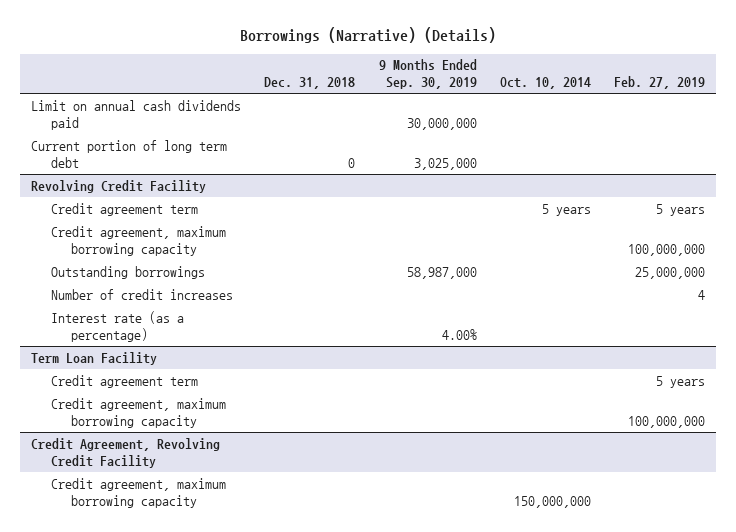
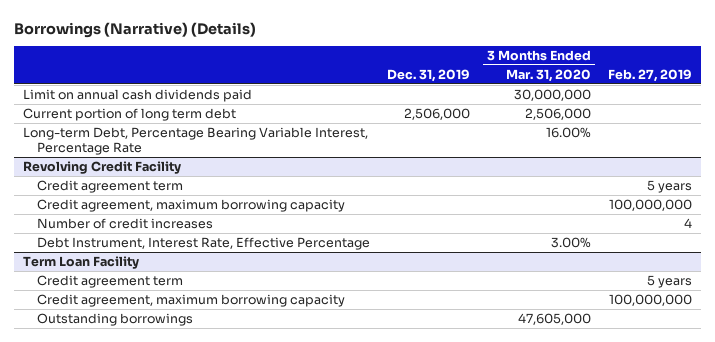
- | Dec. 31, 2018 | 9 Months Ended Sep. 30, 2019 | Oct. 10, 2014 | Feb. 27, 2019
+ | Dec. 31, 2019 | 3 Months Ended Mar. 31, 2020 | Feb. 27, 2019
+ Long-term Debt, Percentage Bearing Variable Interest, Percentage Rate | | 16.00% |
@ Revolving Credit Facility
- Outstanding borrowings | | 58,987,000 | | 25,000,000
- Interest rate (as a percentage) | | 4.00% | |
+ Debt Instrument, Interest Rate, Effective Percentage | | 3.00% |
- Credit Agreement, Revolving Credit Facility
- Credit agreement, maximum borrowing capacity | | | 150,000,000 |
@ Term Loan Facility
+ Outstanding borrowings | | 47,605,000 |

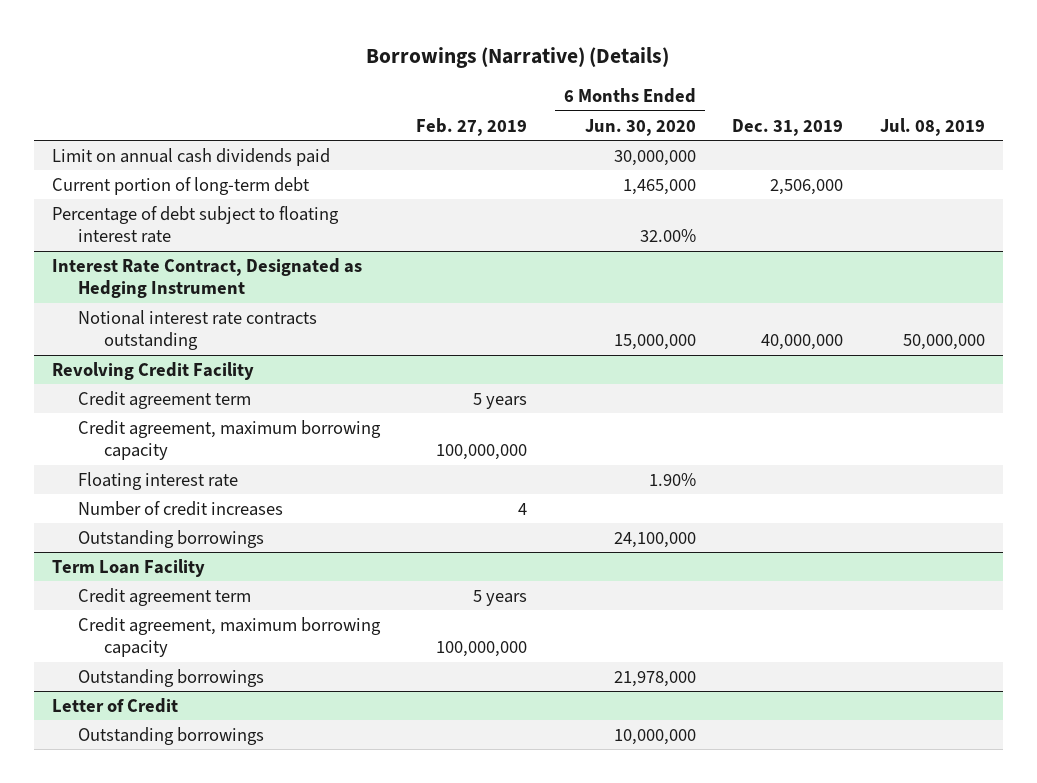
- | Dec. 31, 2019 | 3 Months Ended Mar. 31, 2020 | Feb. 27, 2019
+ | Feb. 27, 2019 | 6 Months Ended Jun. 30, 2020 | Dec. 31, 2019 | Jul. 08, 2019
- Current portion of long term debt | 2,506,000 | 2,506,000 |
- Long-term Debt, Percentage Bearing Variable Interest, Percentage Rate | | 16.00% |
+ Current portion of long-term debt | | 1,465,000 | 2,506,000 |
+ Percentage of debt subject to floating interest rate | | 32.00% | |
+ Interest Rate Contract, Designated as Hedging Instrument
+ Notional interest rate contracts outstanding | | 15,000,000 | 40,000,000 | 50,000,000
@ Revolving Credit Facility
+ Floating interest rate | | 1.90% | |
- Debt Instrument, Interest Rate, Effective Percentage | | 3.00% |
+ Outstanding borrowings | | 24,100,000 | |
+ Letter of Credit
+ Outstanding borrowings | | 10,000,000 | |

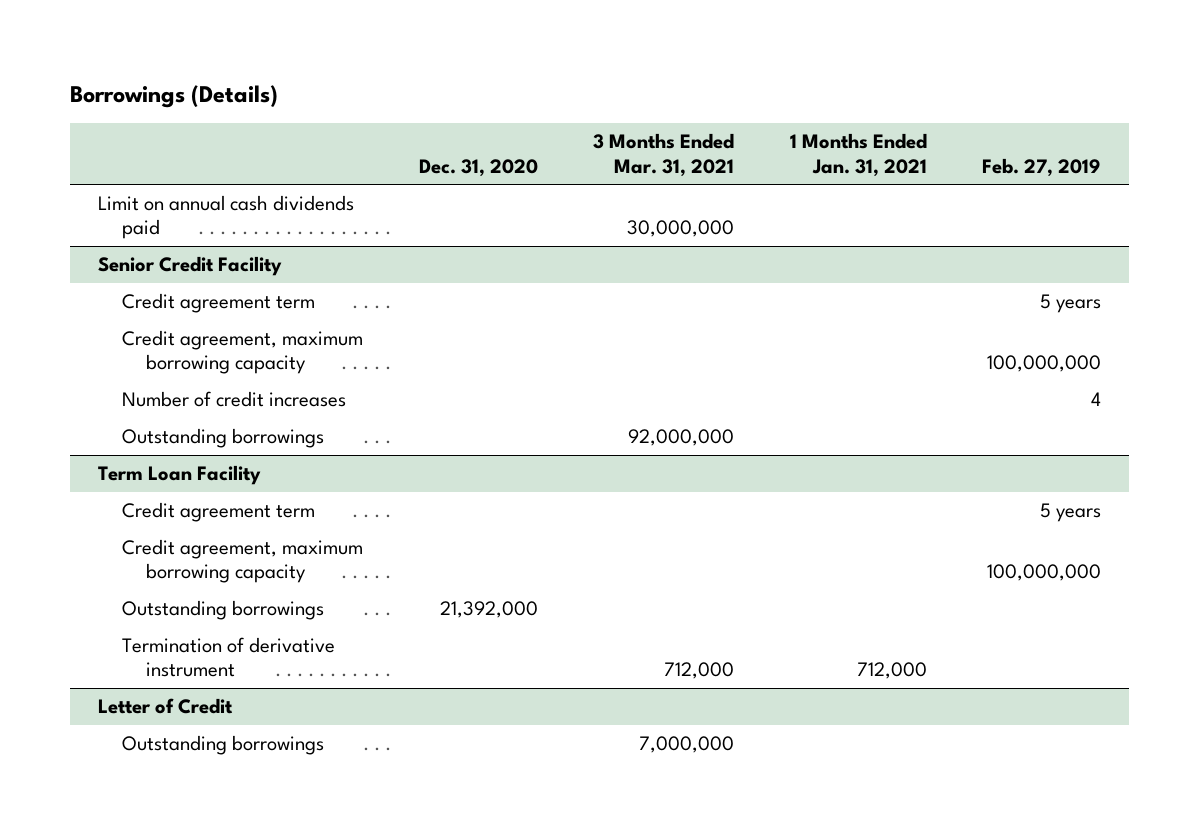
- Borrowings (Narrative) (Details)
+ Borrowings (Details)
- | Feb. 27, 2019 | 6 Months Ended Jun. 30, 2020 | Dec. 31, 2019 | Jul. 08, 2019
+ | Dec. 31, 2020 | 3 Months Ended Mar. 31, 2021 | 1 Months Ended Jan. 31, 2021 | Feb. 27, 2019
- Current portion of long-term debt | | 1,465,000 | 2,506,000 |
- Percentage of debt subject to floating interest rate | | 32.00% | |
- Interest Rate Contract, Designated as Hedging Instrument
- Notional interest rate contracts outstanding | | 15,000,000 | 40,000,000 | 50,000,000
- Revolving Credit Facility
+ Senior Credit Facility
- Floating interest rate | | 1.90% | |
@ Term Loan Facility
+ Termination of derivative instrument | | 712,000 | 712,000 |

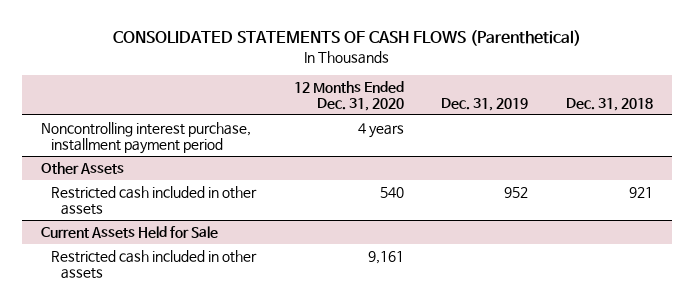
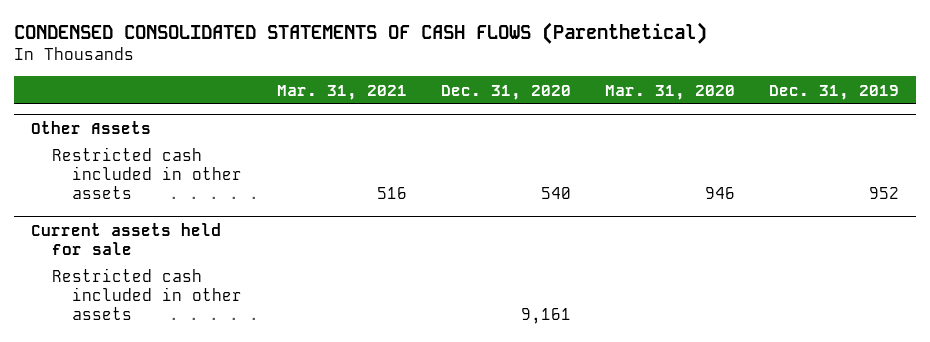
- CONSOLIDATED STATEMENTS OF CASH FLOWS (Parenthetical)
+ CONDENSED CONSOLIDATED STATEMENTS OF CASH FLOWS (Parenthetical)
- | 12 Months Ended Dec. 31, 2020 | Dec. 31, 2019 | Dec. 31, 2018
+ | Mar. 31, 2021 | Dec. 31, 2020 | Mar. 31, 2020 | Dec. 31, 2019
- Noncontrolling interest purchase, installment payment period | 4 years | |
- Current Assets Held for Sale
+ Current assets held for sale

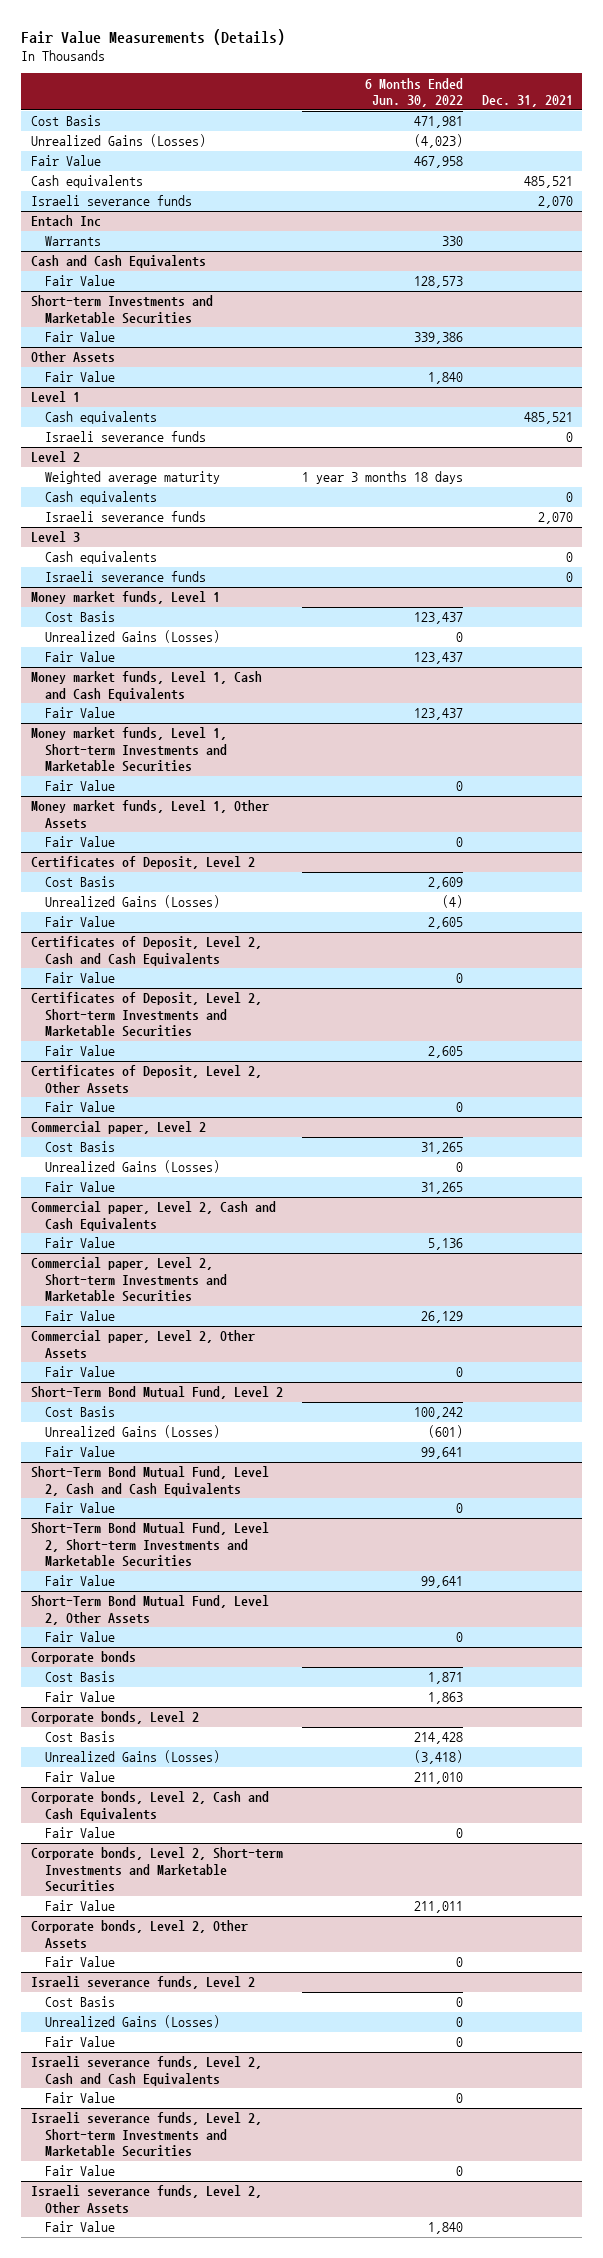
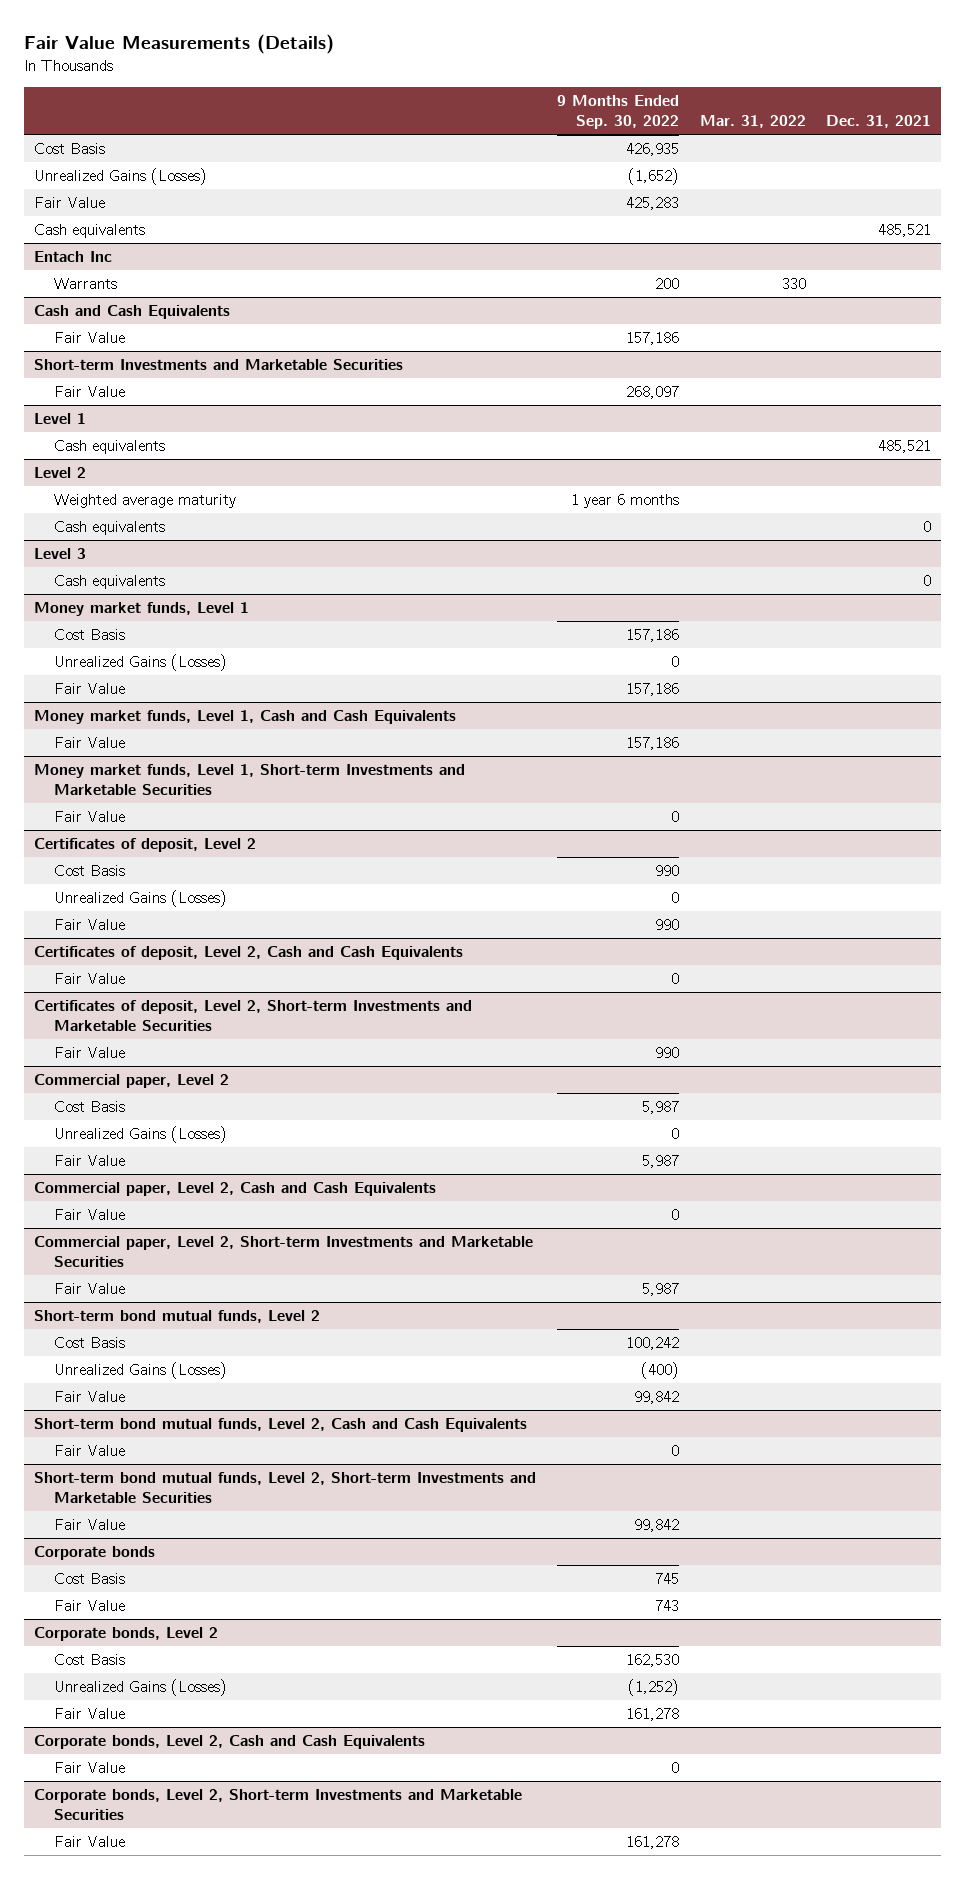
- | 6 Months Ended Jun. 30, 2022 | Dec. 31, 2021
+ | 9 Months Ended Sep. 30, 2022 | Mar. 31, 2022 | Dec. 31, 2021
- Israeli severance funds | | 2,070
- Other Assets
- Fair Value | 1,840 |
@ Level 1
- Israeli severance funds | | 0
@ Level 2
- Israeli severance funds | | 2,070
@ Level 3
- Israeli severance funds | | 0
- Money market funds, Level 1, Other Assets
- Fair Value | 0 |
- Certificates of Deposit, Level 2
+ Certificates of deposit, Level 2
- Certificates of Deposit, Level 2, Cash and Cash Equivalents
+ Certificates of deposit, Level 2, Cash and Cash Equivalents
- Certificates of Deposit, Level 2, Short-term Investments and Marketable Securities
+ Certificates of deposit, Level 2, Short-term Investments and Marketable Securities
- Certificates of Deposit, Level 2, Other Assets
- Fair Value | 0 |
- Commercial paper, Level 2, Other Assets
- Fair Value | 0 |
- Short-Term Bond Mutual Fund, Level 2
+ Short-term bond mutual funds, Level 2
- Short-Term Bond Mutual Fund, Level 2, Cash and Cash Equivalents
+ Short-term bond mutual funds, Level 2, Cash and Cash Equivalents
- Short-Term Bond Mutual Fund, Level 2, Short-term Investments and Marketable Securities
+ Short-term bond mutual funds, Level 2, Short-term Investments and Marketable Securities
- Short-Term Bond Mutual Fund, Level 2, Other Assets
- Fair Value | 0 |
- Corporate bonds, Level 2, Other Assets
- Fair Value | 0 |
- Israeli severance funds, Level 2
- Cost Basis | 0 |
- Unrealized Gains (Losses) | 0 |
- Fair Value | 0 |
- Israeli severance funds, Level 2, Cash and Cash Equivalents
- Fair Value | 0 |
- Israeli severance funds, Level 2, Short-term Investments and Marketable Securities
- Fair Value | 0 |
- Israeli severance funds, Level 2, Other Assets
- Fair Value | 1,840 |

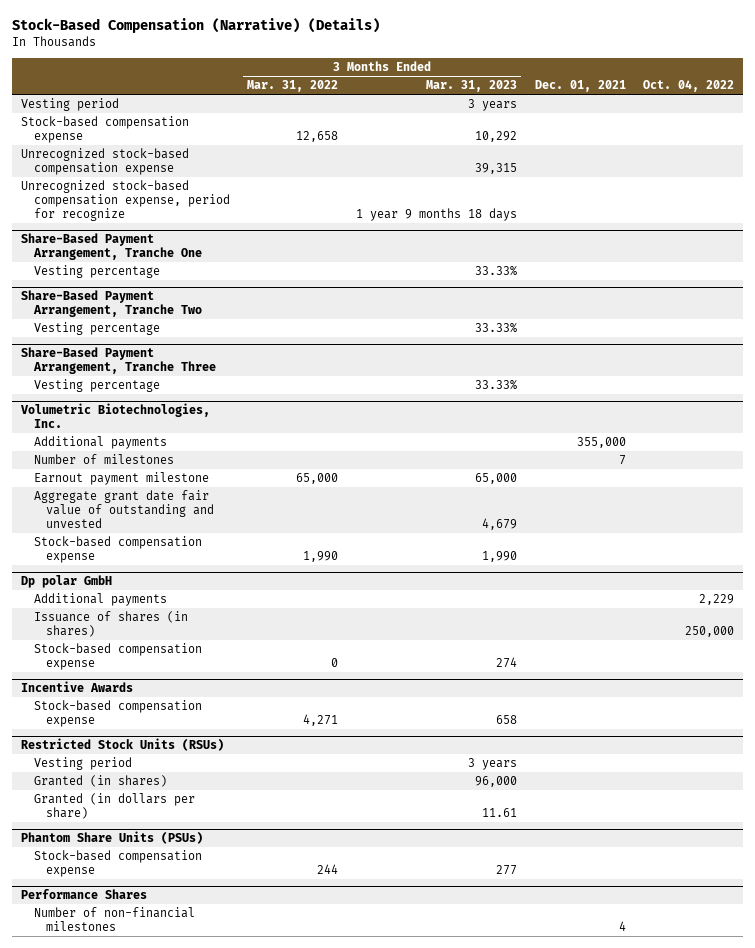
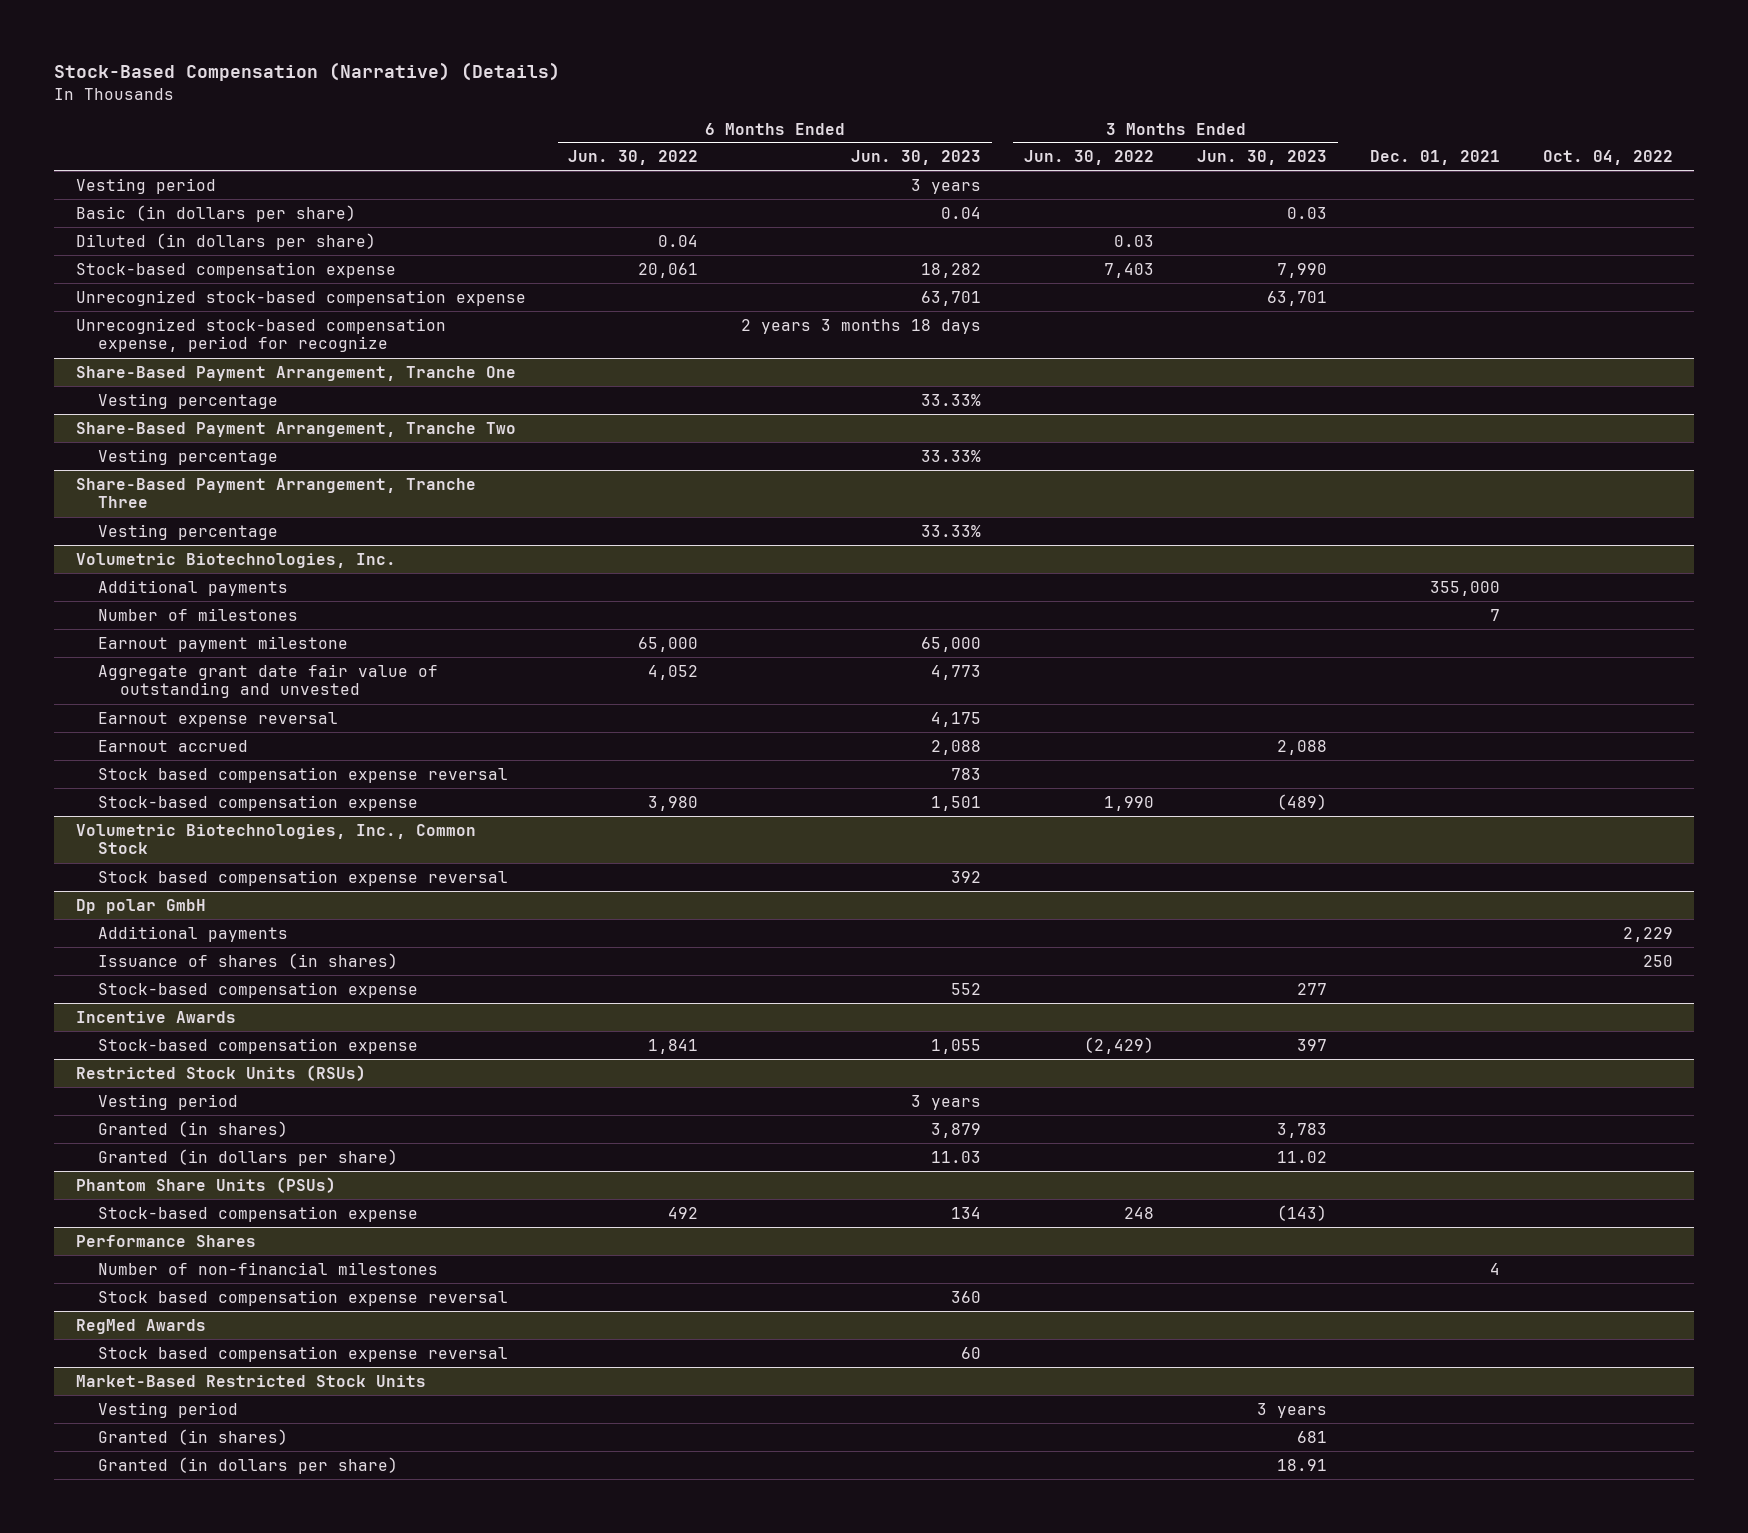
- | 3 Months Ended Mar. 31, 2022 | 3 Months Ended Mar. 31, 2023 | Dec. 01, 2021 | Oct. 04, 2022
+ | 6 Months Ended Jun. 30, 2022 | 6 Months Ended Jun. 30, 2023 | 3 Months Ended Jun. 30, 2022 | 3 Months Ended Jun. 30, 2023 | Dec. 01, 2021 | Oct. 04, 2022
+ Basic (in dollars per share) | | 0.04 | | 0.03 | |
+ Diluted (in dollars per share) | 0.04 | | 0.03 | | |
@ Volumetric Biotechnologies, Inc.
+ Earnout expense reversal | | 4,175 | | | |
+ Earnout accrued | | 2,088 | | 2,088 | |
+ Stock based compensation expense reversal | | 783 | | | |
+ Volumetric Biotechnologies, Inc., Common Stock
+ Stock based compensation expense reversal | | 392 | | | |
@ Dp polar GmbH
- Issuance of shares (in shares) | | | | 250,000
+ Issuance of shares (in shares) | | | | | | 250
@ Performance Shares
+ Stock based compensation expense reversal | | 360 | | | |
+ RegMed Awards
+ Stock based compensation expense reversal | | 60 | | | |
+ Market-Based Restricted Stock Units
+ Vesting period | | | | 3 years | |
+ Granted (in shares) | | | | 681 | |
+ Granted (in dollars per share) | | | | 18.91 | |

